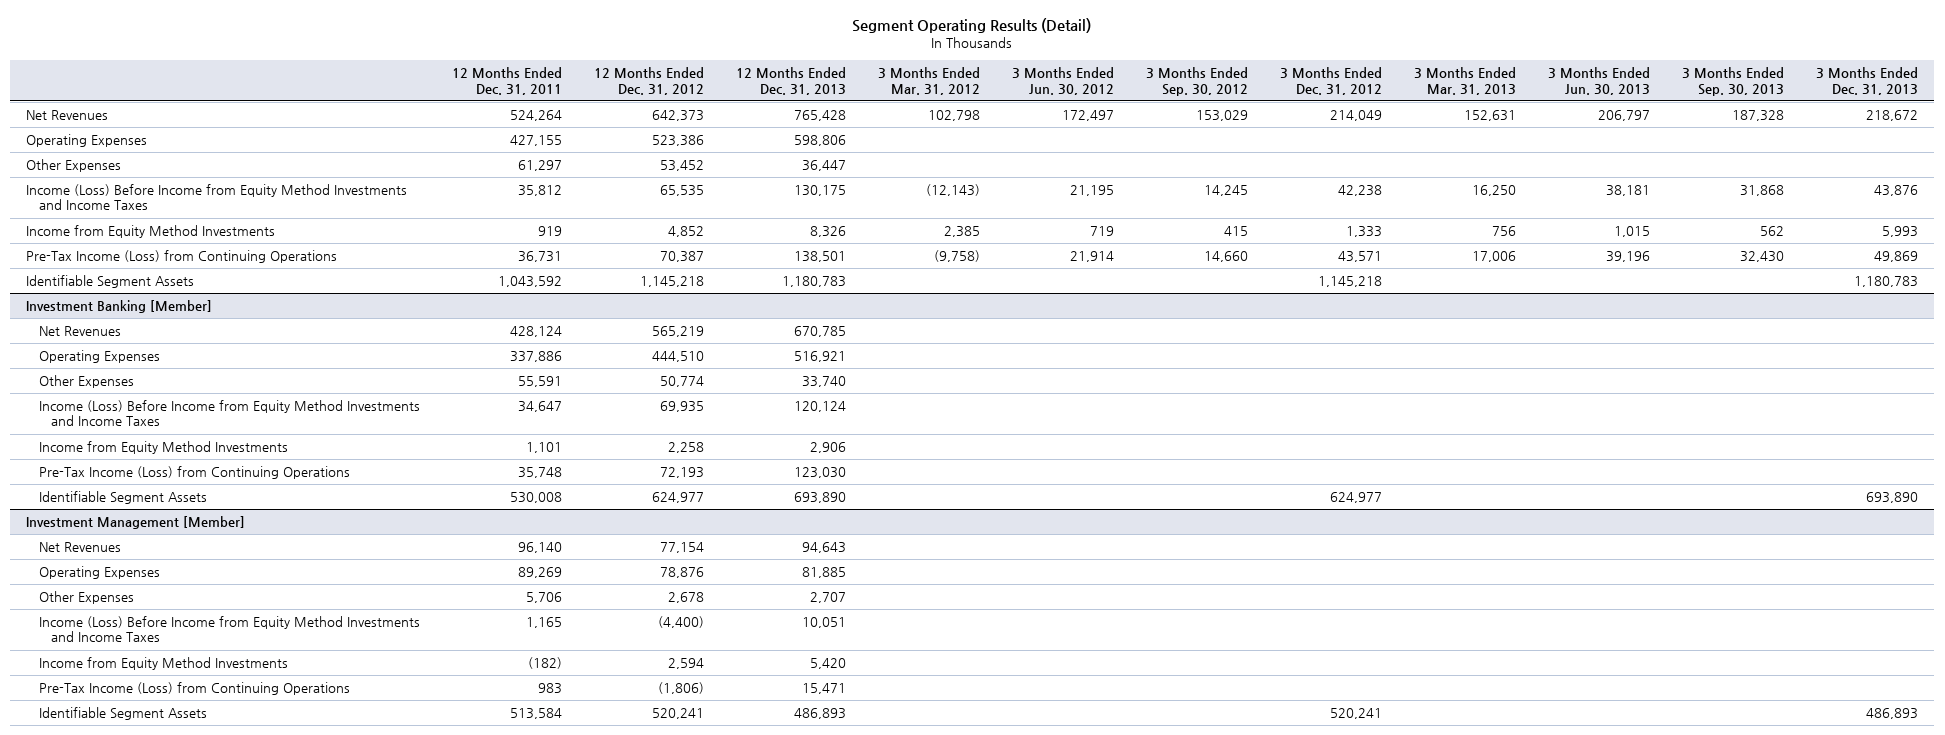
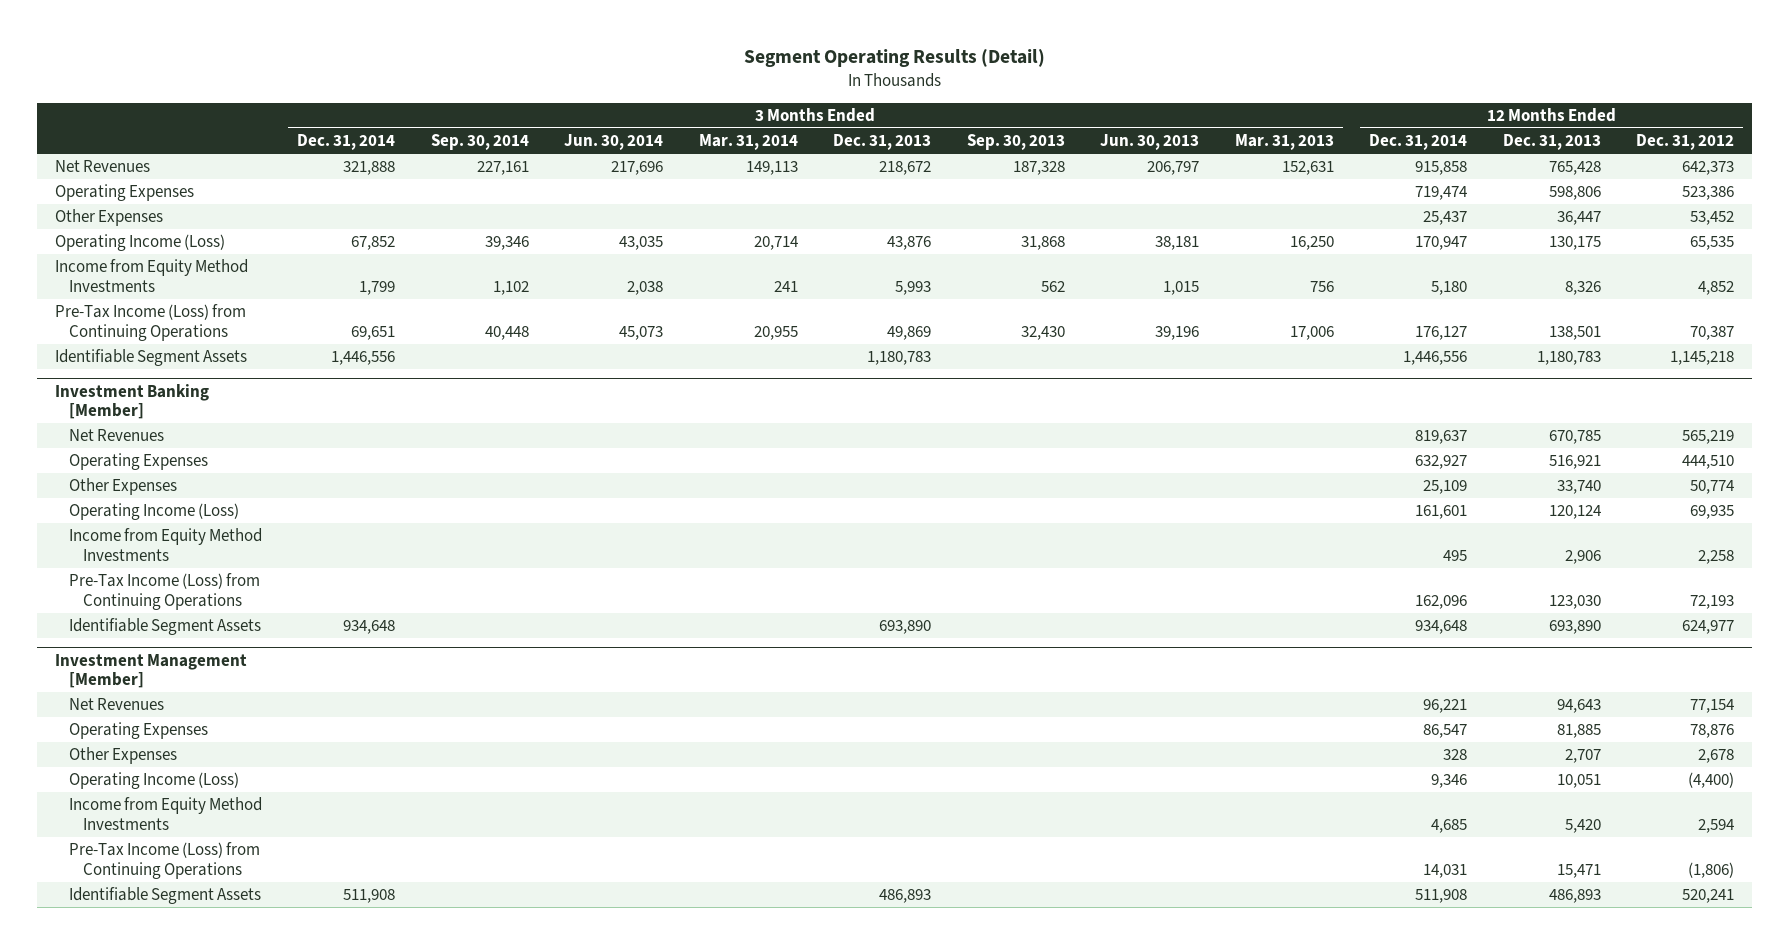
- | 12 Months Ended Dec. 31, 2011 | 12 Months Ended Dec. 31, 2012 | 12 Months Ended Dec. 31, 2013 | 3 Months Ended Mar. 31, 2012 | 3 Months Ended Jun. 30, 2012 | 3 Months Ended Sep. 30, 2012 | 3 Months Ended Dec. 31, 2012 | 3 Months Ended Mar. 31, 2013 | 3 Months Ended Jun. 30, 2013 | 3 Months Ended Sep. 30, 2013 | 3 Months Ended Dec. 31, 2013
+ | 3 Months Ended Dec. 31, 2014 | 3 Months Ended Sep. 30, 2014 | 3 Months Ended Jun. 30, 2014 | 3 Months Ended Mar. 31, 2014 | 3 Months Ended Dec. 31, 2013 | 3 Months Ended Sep. 30, 2013 | 3 Months Ended Jun. 30, 2013 | 3 Months Ended Mar. 31, 2013 | 12 Months Ended Dec. 31, 2014 | 12 Months Ended Dec. 31, 2013 | 12 Months Ended Dec. 31, 2012
- Income (Loss) Before Income from Equity Method Investments and Income Taxes | 35,812 | 65,535 | 130,175 | (12,143) | 21,195 | 14,245 | 42,238 | 16,250 | 38,181 | 31,868 | 43,876
+ Operating Income (Loss) | 67,852 | 39,346 | 43,035 | 20,714 | 43,876 | 31,868 | 38,181 | 16,250 | 170,947 | 130,175 | 65,535
@ Investment Banking [Member]
- Income (Loss) Before Income from Equity Method Investments and Income Taxes | 34,647 | 69,935 | 120,124 | | | | | | | |
+ Operating Income (Loss) | | | | | | | | | 161,601 | 120,124 | 69,935
@ Investment Management [Member]
- Income (Loss) Before Income from Equity Method Investments and Income Taxes | 1,165 | (4,400) | 10,051 | | | | | | | |
+ Operating Income (Loss) | | | | | | | | | 9,346 | 10,051 | (4,400)

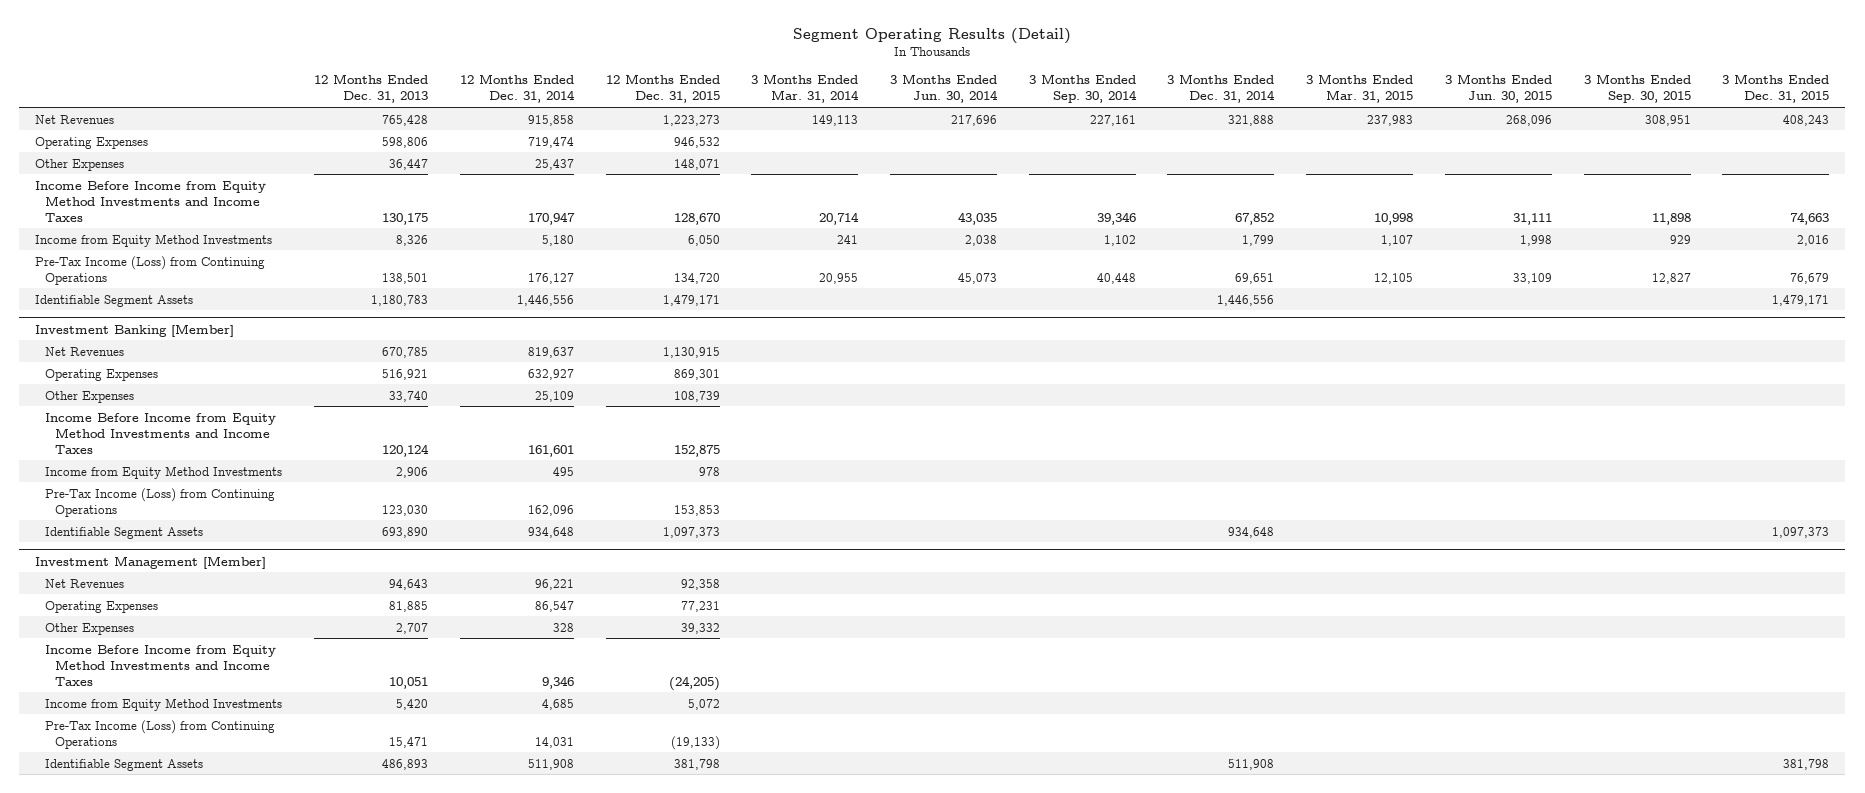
- | 3 Months Ended Dec. 31, 2014 | 3 Months Ended Sep. 30, 2014 | 3 Months Ended Jun. 30, 2014 | 3 Months Ended Mar. 31, 2014 | 3 Months Ended Dec. 31, 2013 | 3 Months Ended Sep. 30, 2013 | 3 Months Ended Jun. 30, 2013 | 3 Months Ended Mar. 31, 2013 | 12 Months Ended Dec. 31, 2014 | 12 Months Ended Dec. 31, 2013 | 12 Months Ended Dec. 31, 2012
+ | 12 Months Ended Dec. 31, 2013 | 12 Months Ended Dec. 31, 2014 | 12 Months Ended Dec. 31, 2015 | 3 Months Ended Mar. 31, 2014 | 3 Months Ended Jun. 30, 2014 | 3 Months Ended Sep. 30, 2014 | 3 Months Ended Dec. 31, 2014 | 3 Months Ended Mar. 31, 2015 | 3 Months Ended Jun. 30, 2015 | 3 Months Ended Sep. 30, 2015 | 3 Months Ended Dec. 31, 2015
- Operating Income (Loss) | 67,852 | 39,346 | 43,035 | 20,714 | 43,876 | 31,868 | 38,181 | 16,250 | 170,947 | 130,175 | 65,535
+ Income Before Income from Equity Method Investments and Income Taxes | 130,175 | 170,947 | 128,670 | 20,714 | 43,035 | 39,346 | 67,852 | 10,998 | 31,111 | 11,898 | 74,663
@ Investment Banking [Member]
- Operating Income (Loss) | | | | | | | | | 161,601 | 120,124 | 69,935
+ Income Before Income from Equity Method Investments and Income Taxes | 120,124 | 161,601 | 152,875 | | | | | | | |
@ Investment Management [Member]
- Operating Income (Loss) | | | | | | | | | 9,346 | 10,051 | (4,400)
+ Income Before Income from Equity Method Investments and Income Taxes | 10,051 | 9,346 | (24,205) | | | | | | | |

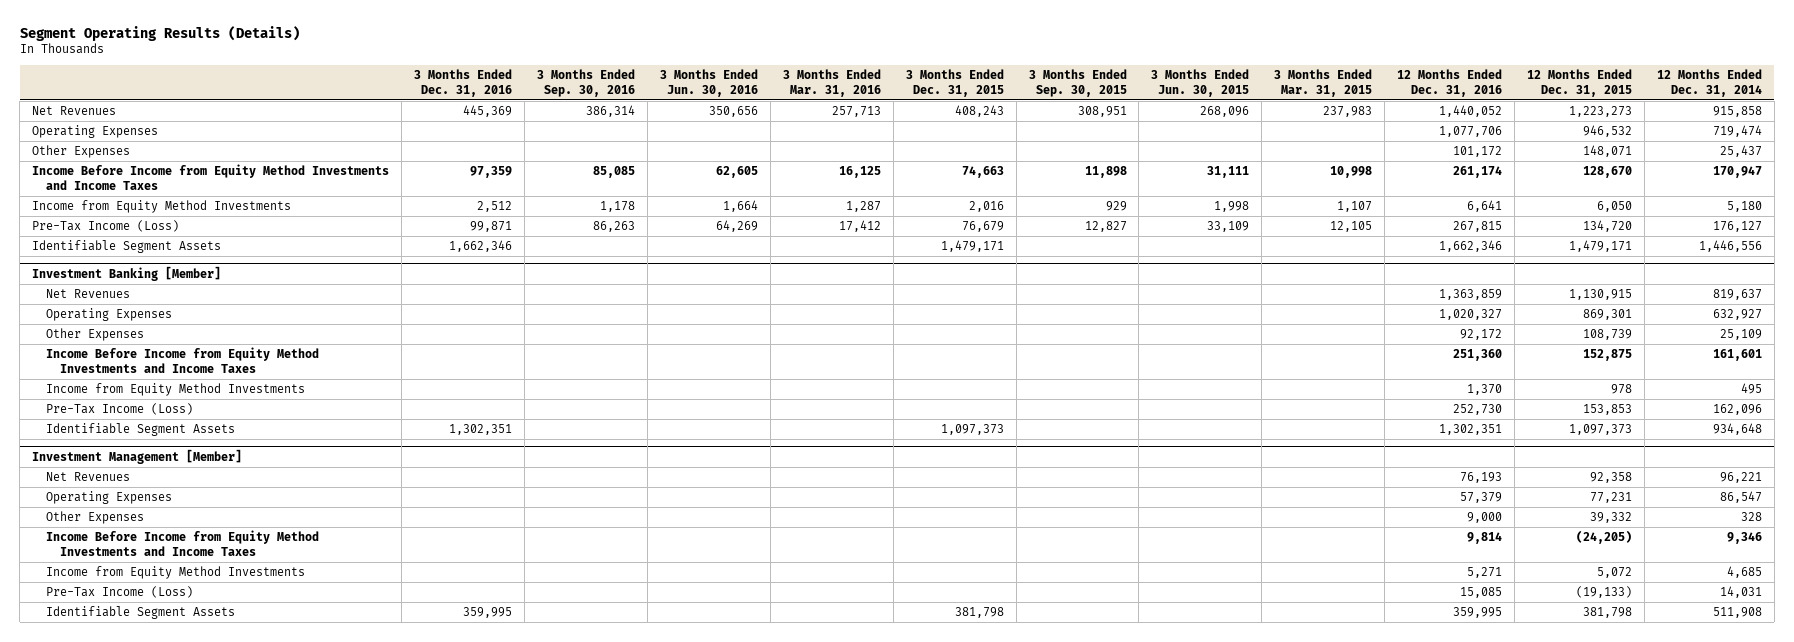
- Segment Operating Results (Detail)
+ Segment Operating Results (Details)
- | 12 Months Ended Dec. 31, 2013 | 12 Months Ended Dec. 31, 2014 | 12 Months Ended Dec. 31, 2015 | 3 Months Ended Mar. 31, 2014 | 3 Months Ended Jun. 30, 2014 | 3 Months Ended Sep. 30, 2014 | 3 Months Ended Dec. 31, 2014 | 3 Months Ended Mar. 31, 2015 | 3 Months Ended Jun. 30, 2015 | 3 Months Ended Sep. 30, 2015 | 3 Months Ended Dec. 31, 2015
+ | 3 Months Ended Dec. 31, 2016 | 3 Months Ended Sep. 30, 2016 | 3 Months Ended Jun. 30, 2016 | 3 Months Ended Mar. 31, 2016 | 3 Months Ended Dec. 31, 2015 | 3 Months Ended Sep. 30, 2015 | 3 Months Ended Jun. 30, 2015 | 3 Months Ended Mar. 31, 2015 | 12 Months Ended Dec. 31, 2016 | 12 Months Ended Dec. 31, 2015 | 12 Months Ended Dec. 31, 2014
- Pre-Tax Income (Loss) from Continuing Operations | 138,501 | 176,127 | 134,720 | 20,955 | 45,073 | 40,448 | 69,651 | 12,105 | 33,109 | 12,827 | 76,679
+ Pre-Tax Income (Loss) | 99,871 | 86,263 | 64,269 | 17,412 | 76,679 | 12,827 | 33,109 | 12,105 | 267,815 | 134,720 | 176,127
@ Investment Banking [Member]
- Pre-Tax Income (Loss) from Continuing Operations | 123,030 | 162,096 | 153,853 | | | | | | | |
+ Pre-Tax Income (Loss) | | | | | | | | | 252,730 | 153,853 | 162,096
@ Investment Management [Member]
- Pre-Tax Income (Loss) from Continuing Operations | 15,471 | 14,031 | (19,133) | | | | | | | |
+ Pre-Tax Income (Loss) | | | | | | | | | 15,085 | (19,133) | 14,031

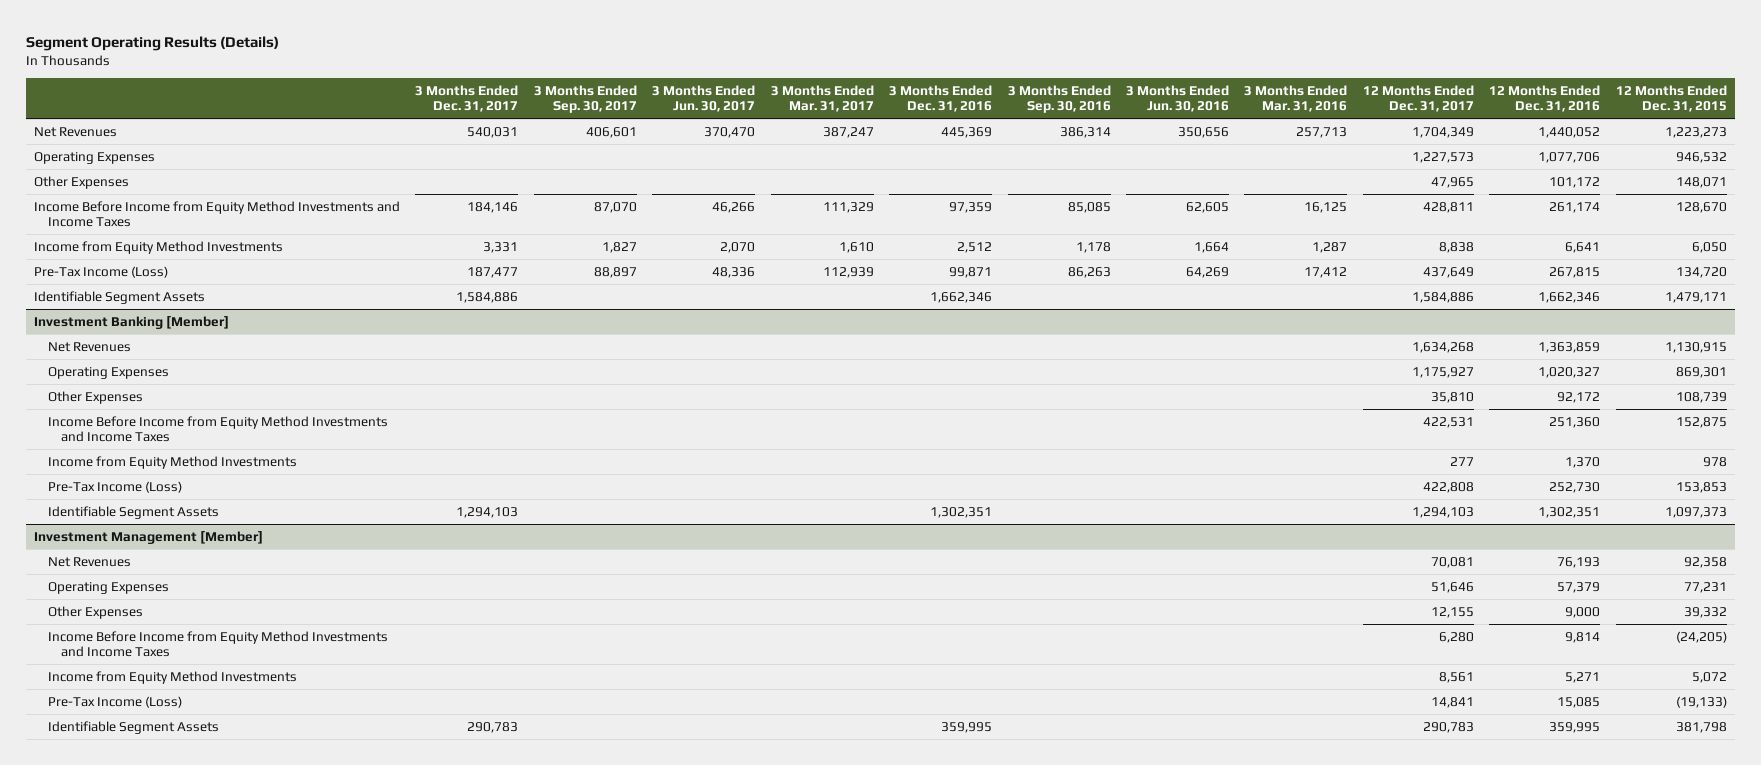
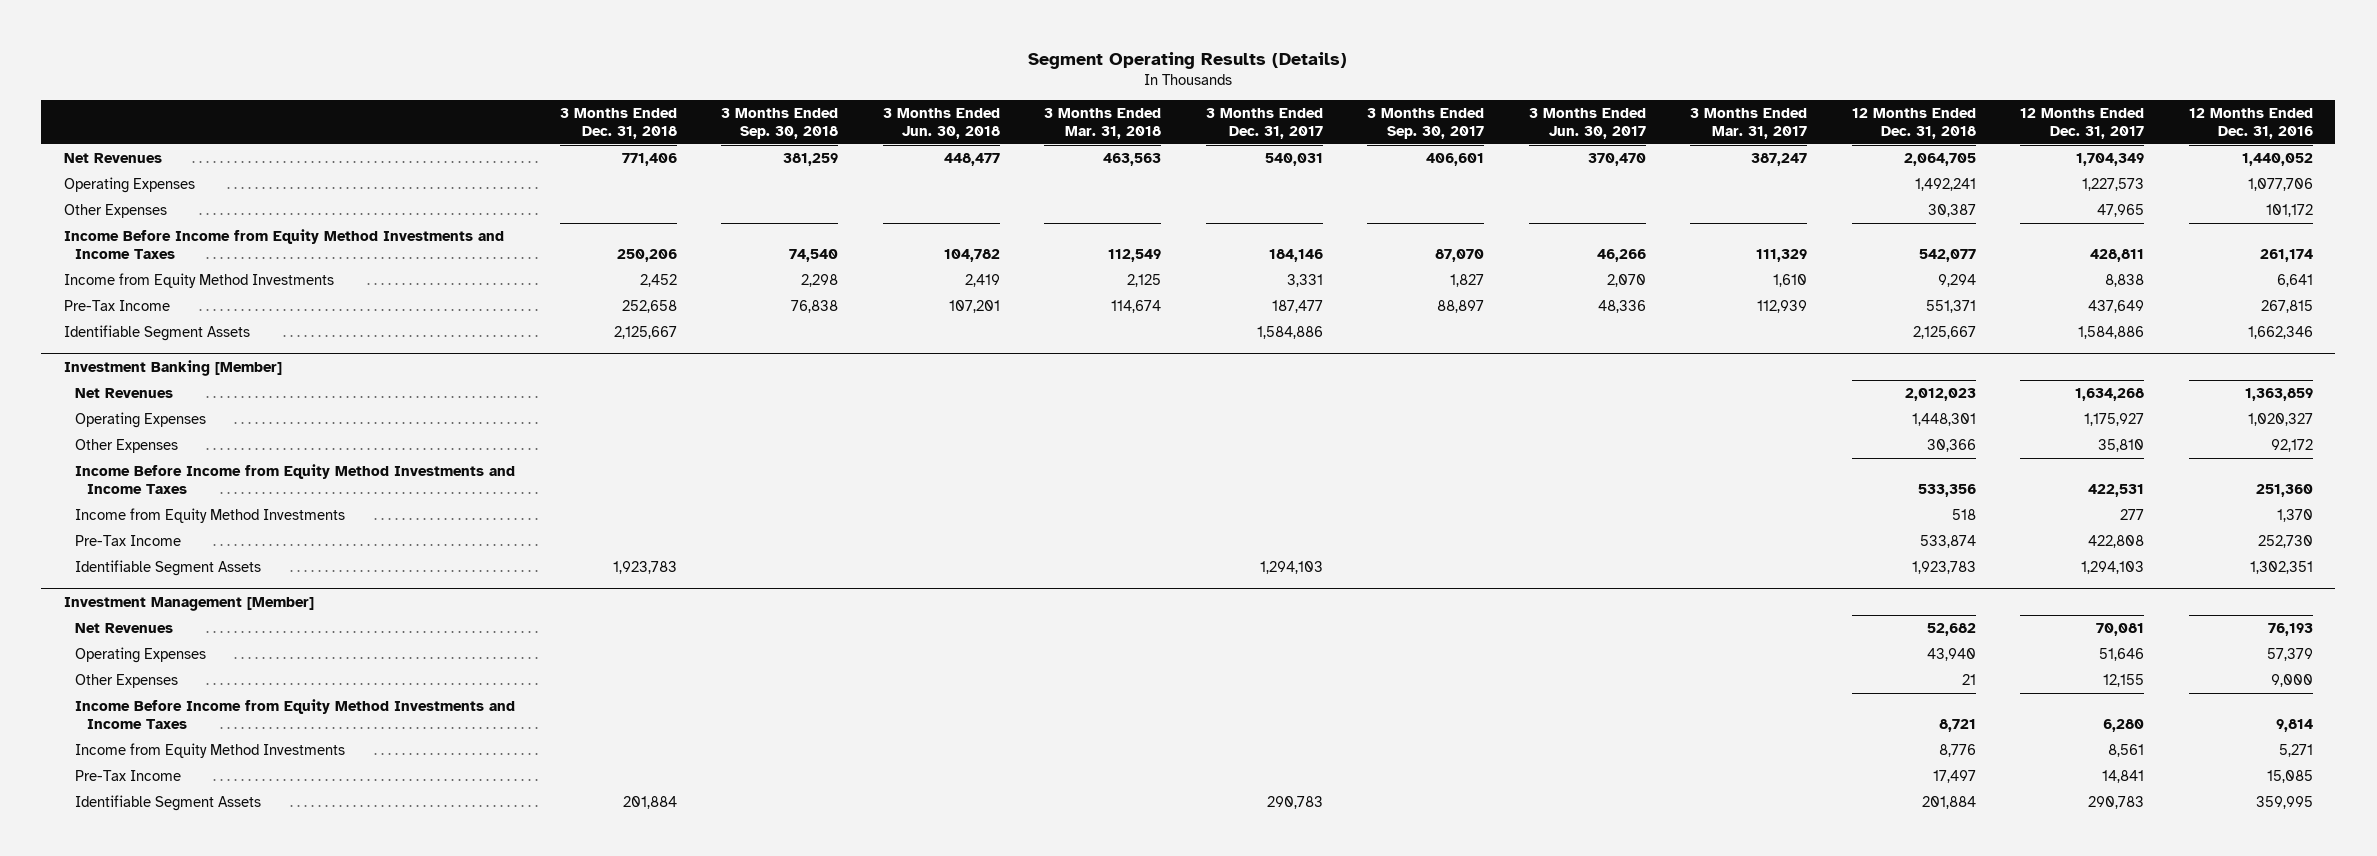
- | 3 Months Ended Dec. 31, 2017 | 3 Months Ended Sep. 30, 2017 | 3 Months Ended Jun. 30, 2017 | 3 Months Ended Mar. 31, 2017 | 3 Months Ended Dec. 31, 2016 | 3 Months Ended Sep. 30, 2016 | 3 Months Ended Jun. 30, 2016 | 3 Months Ended Mar. 31, 2016 | 12 Months Ended Dec. 31, 2017 | 12 Months Ended Dec. 31, 2016 | 12 Months Ended Dec. 31, 2015
+ | 3 Months Ended Dec. 31, 2018 | 3 Months Ended Sep. 30, 2018 | 3 Months Ended Jun. 30, 2018 | 3 Months Ended Mar. 31, 2018 | 3 Months Ended Dec. 31, 2017 | 3 Months Ended Sep. 30, 2017 | 3 Months Ended Jun. 30, 2017 | 3 Months Ended Mar. 31, 2017 | 12 Months Ended Dec. 31, 2018 | 12 Months Ended Dec. 31, 2017 | 12 Months Ended Dec. 31, 2016
- Pre-Tax Income (Loss) | 187,477 | 88,897 | 48,336 | 112,939 | 99,871 | 86,263 | 64,269 | 17,412 | 437,649 | 267,815 | 134,720
+ Pre-Tax Income | 252,658 | 76,838 | 107,201 | 114,674 | 187,477 | 88,897 | 48,336 | 112,939 | 551,371 | 437,649 | 267,815
@ Investment Banking [Member]
- Pre-Tax Income (Loss) | | | | | | | | | 422,808 | 252,730 | 153,853
+ Pre-Tax Income | | | | | | | | | 533,874 | 422,808 | 252,730
@ Investment Management [Member]
- Pre-Tax Income (Loss) | | | | | | | | | 14,841 | 15,085 | (19,133)
+ Pre-Tax Income | | | | | | | | | 17,497 | 14,841 | 15,085

